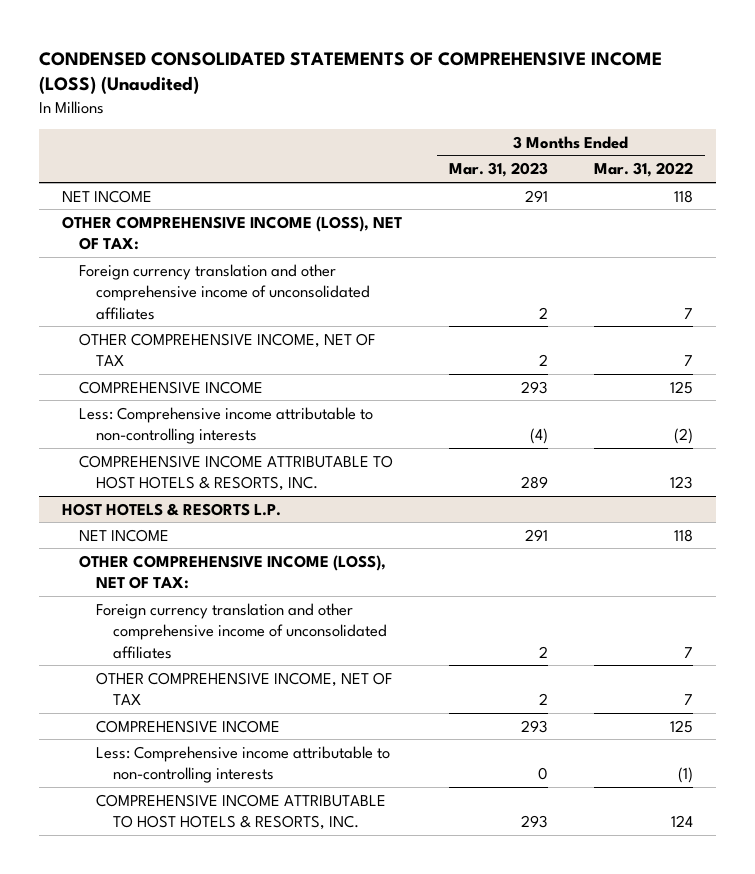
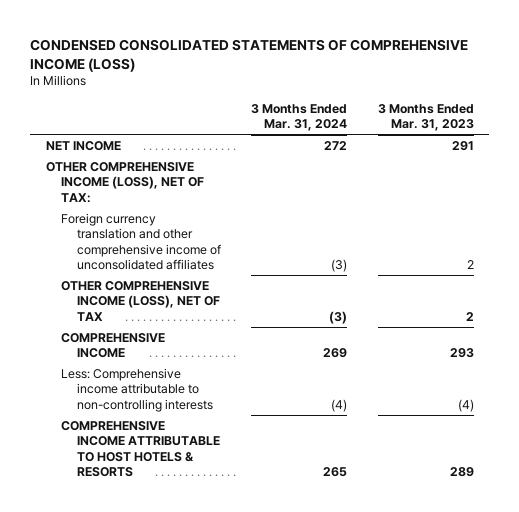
- CONDENSED CONSOLIDATED STATEMENTS OF COMPREHENSIVE INCOME (LOSS) (Unaudited)
+ CONDENSED CONSOLIDATED STATEMENTS OF COMPREHENSIVE INCOME (LOSS)
- | 3 Months Ended Mar. 31, 2023 | 3 Months Ended Mar. 31, 2022
+ | 3 Months Ended Mar. 31, 2024 | 3 Months Ended Mar. 31, 2023
- OTHER COMPREHENSIVE INCOME, NET OF TAX | 2 | 7
+ OTHER COMPREHENSIVE INCOME (LOSS), NET OF TAX | (3) | 2
- COMPREHENSIVE INCOME ATTRIBUTABLE TO HOST HOTELS & RESORTS, INC. | 289 | 123
- HOST HOTELS & RESORTS L.P.
- NET INCOME | 291 | 118
- OTHER COMPREHENSIVE INCOME (LOSS), NET OF TAX:
- Foreign currency translation and other comprehensive income of unconsolidated affiliates | 2 | 7
- OTHER COMPREHENSIVE INCOME, NET OF TAX | 2 | 7
- COMPREHENSIVE INCOME | 293 | 125
- Less: Comprehensive income attributable to non-controlling interests | 0 | (1)
- COMPREHENSIVE INCOME ATTRIBUTABLE TO HOST HOTELS & RESORTS, INC. | 293 | 124
+ COMPREHENSIVE INCOME ATTRIBUTABLE TO HOST HOTELS & RESORTS | 265 | 289

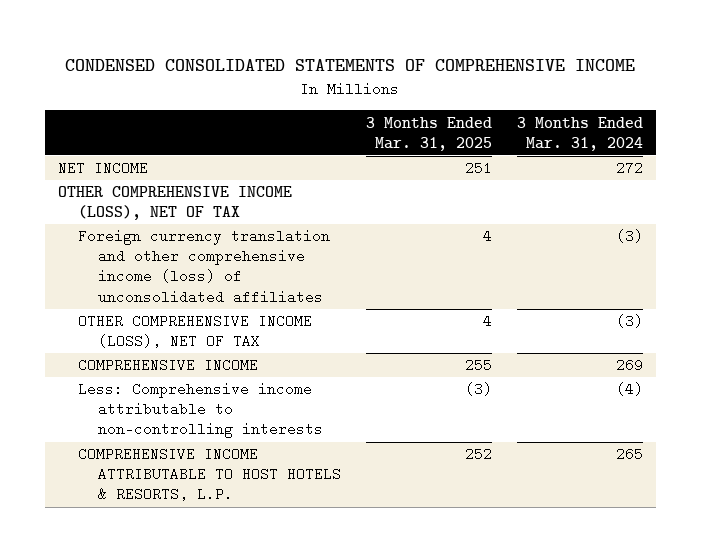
- CONDENSED CONSOLIDATED STATEMENTS OF COMPREHENSIVE INCOME (LOSS)
+ CONDENSED CONSOLIDATED STATEMENTS OF COMPREHENSIVE INCOME
- | 3 Months Ended Mar. 31, 2024 | 3 Months Ended Mar. 31, 2023
+ | 3 Months Ended Mar. 31, 2025 | 3 Months Ended Mar. 31, 2024
- OTHER COMPREHENSIVE INCOME (LOSS), NET OF TAX:
- Foreign currency translation and other comprehensive income of unconsolidated affiliates | (3) | 2
+ OTHER COMPREHENSIVE INCOME (LOSS), NET OF TAX
+ Foreign currency translation and other comprehensive income (loss) of unconsolidated affiliates | 4 | (3)
- COMPREHENSIVE INCOME ATTRIBUTABLE TO HOST HOTELS & RESORTS | 265 | 289
+ COMPREHENSIVE INCOME ATTRIBUTABLE TO HOST HOTELS & RESORTS, L.P. | 252 | 265

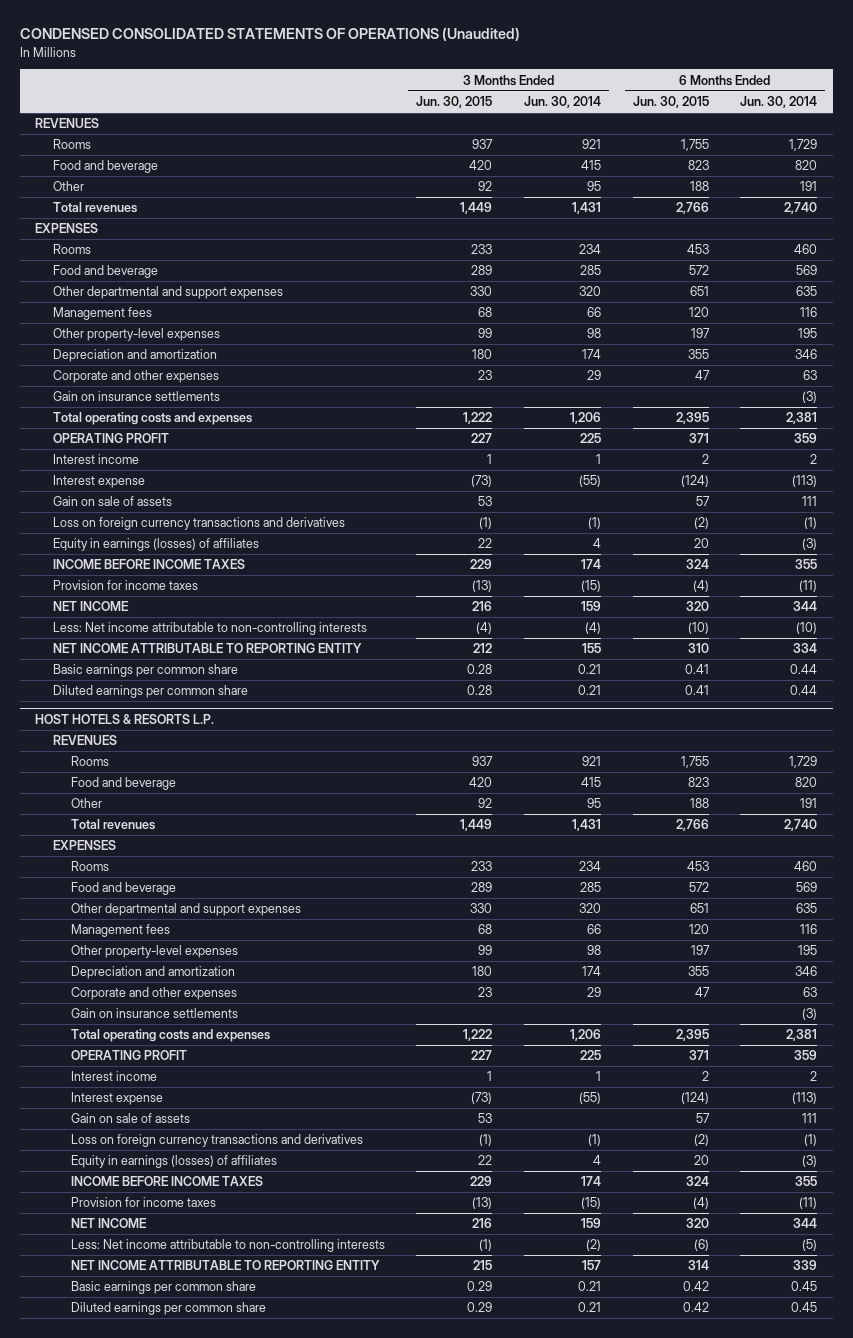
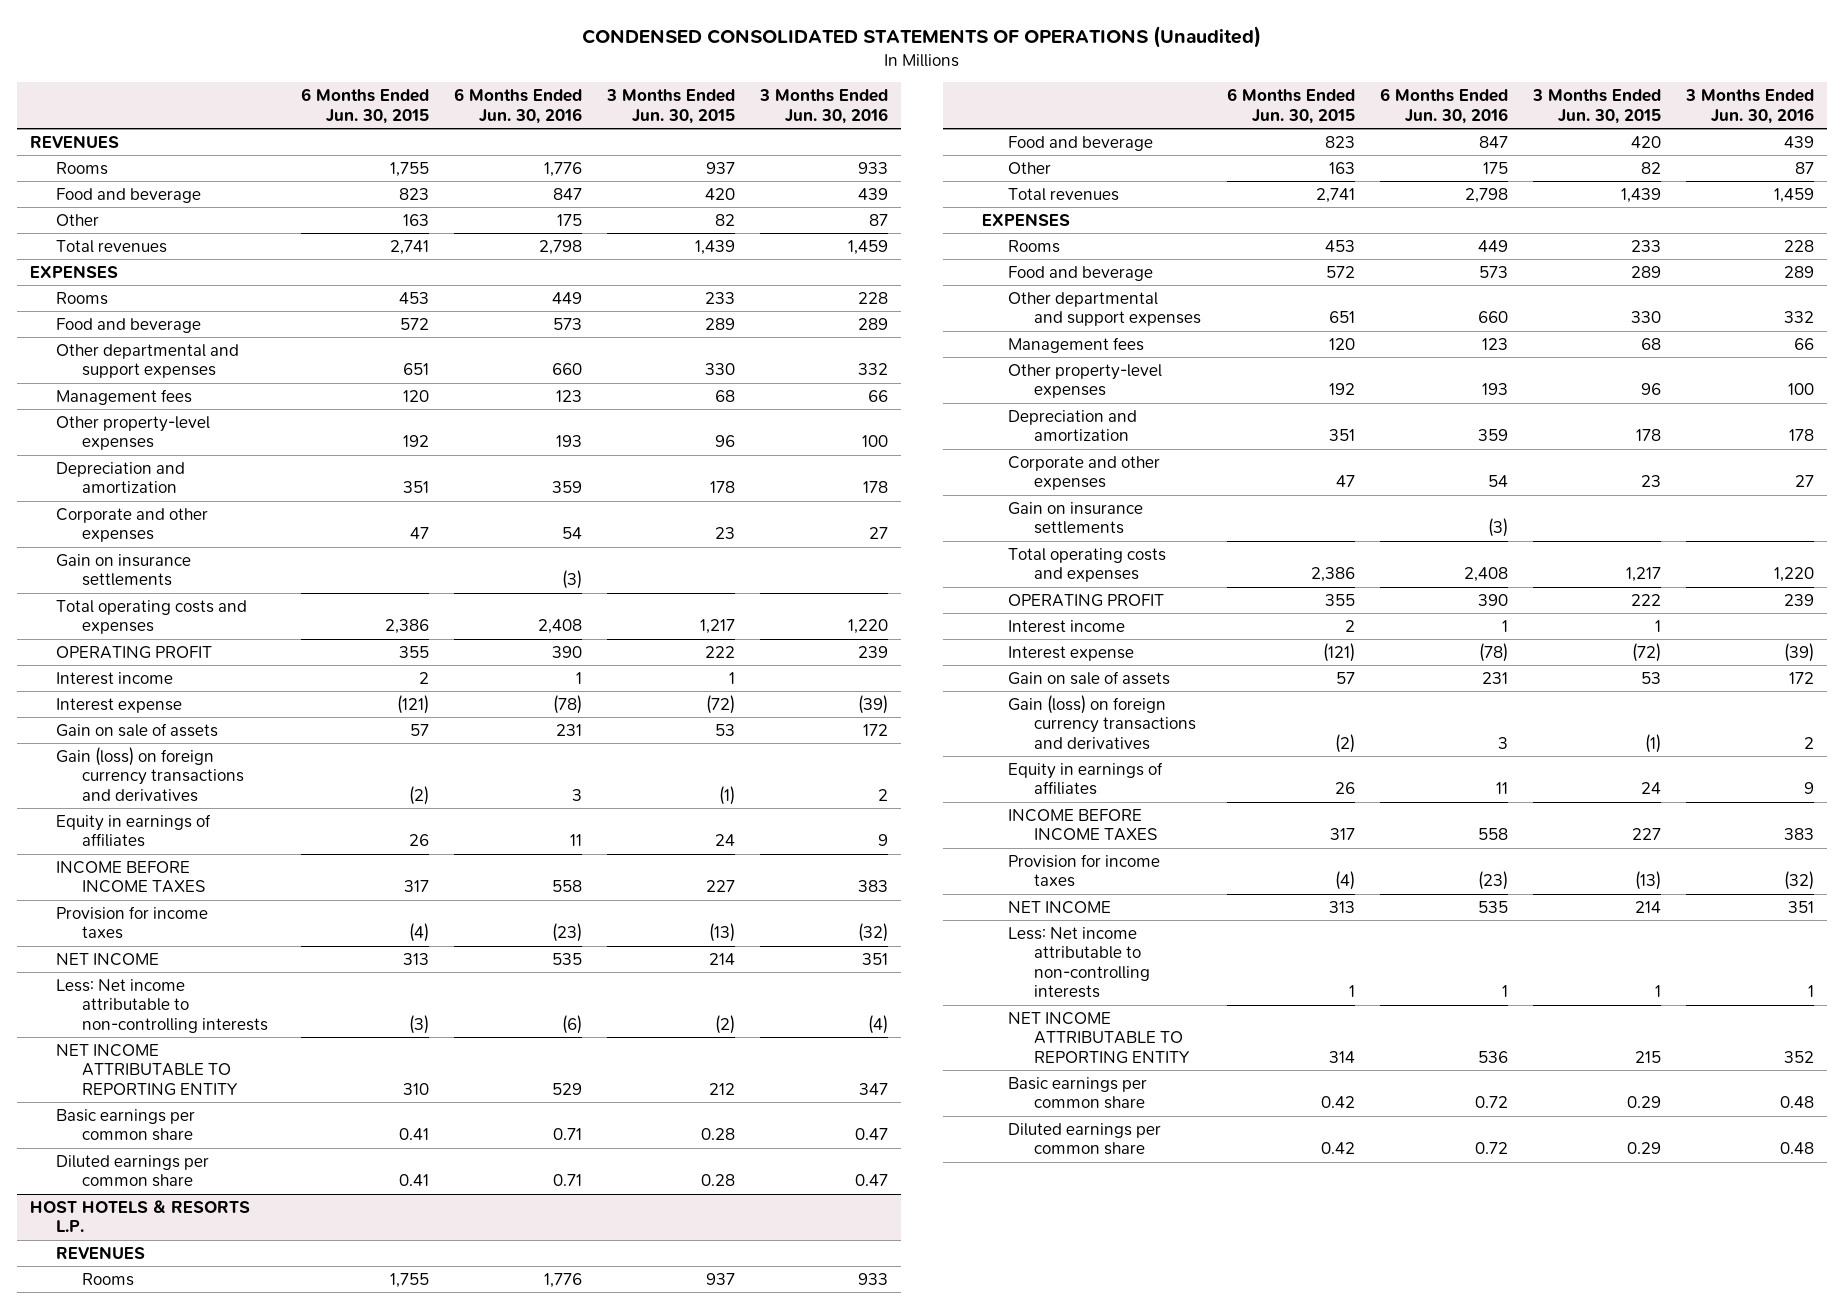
- | 3 Months Ended Jun. 30, 2015 | 3 Months Ended Jun. 30, 2014 | 6 Months Ended Jun. 30, 2015 | 6 Months Ended Jun. 30, 2014
+ | 6 Months Ended Jun. 30, 2015 | 6 Months Ended Jun. 30, 2016 | 3 Months Ended Jun. 30, 2015 | 3 Months Ended Jun. 30, 2016
- Other | 92 | 95 | 188 | 191
- Total revenues | 1,449 | 1,431 | 2,766 | 2,740
+ Other | 163 | 175 | 82 | 87
+ Total revenues | 2,741 | 2,798 | 1,439 | 1,459
- Other property-level expenses | 99 | 98 | 197 | 195
- Depreciation and amortization | 180 | 174 | 355 | 346
+ Other property-level expenses | 192 | 193 | 96 | 100
+ Depreciation and amortization | 351 | 359 | 178 | 178
- Total operating costs and expenses | 1,222 | 1,206 | 2,395 | 2,381
- OPERATING PROFIT | 227 | 225 | 371 | 359
+ Total operating costs and expenses | 2,386 | 2,408 | 1,217 | 1,220
+ OPERATING PROFIT | 355 | 390 | 222 | 239
- Interest expense | (73) | (55) | (124) | (113)
+ Interest expense | (121) | (78) | (72) | (39)
- Loss on foreign currency transactions and derivatives | (1) | (1) | (2) | (1)
- Equity in earnings (losses) of affiliates | 22 | 4 | 20 | (3)
- INCOME BEFORE INCOME TAXES | 229 | 174 | 324 | 355
+ Gain (loss) on foreign currency transactions and derivatives | (2) | 3 | (1) | 2
+ Equity in earnings of affiliates | 26 | 11 | 24 | 9
+ INCOME BEFORE INCOME TAXES | 317 | 558 | 227 | 383
- NET INCOME | 216 | 159 | 320 | 344
- Less: Net income attributable to non-controlling interests | (4) | (4) | (10) | (10)
+ NET INCOME | 313 | 535 | 214 | 351
+ Less: Net income attributable to non-controlling interests | (3) | (6) | (2) | (4)
@ HOST HOTELS & RESORTS L.P.
- Other | 92 | 95 | 188 | 191
- Total revenues | 1,449 | 1,431 | 2,766 | 2,740
+ Other | 163 | 175 | 82 | 87
+ Total revenues | 2,741 | 2,798 | 1,439 | 1,459
- Other property-level expenses | 99 | 98 | 197 | 195
- Depreciation and amortization | 180 | 174 | 355 | 346
+ Other property-level expenses | 192 | 193 | 96 | 100
+ Depreciation and amortization | 351 | 359 | 178 | 178
- Total operating costs and expenses | 1,222 | 1,206 | 2,395 | 2,381
- OPERATING PROFIT | 227 | 225 | 371 | 359
+ Total operating costs and expenses | 2,386 | 2,408 | 1,217 | 1,220
+ OPERATING PROFIT | 355 | 390 | 222 | 239
- Interest expense | (73) | (55) | (124) | (113)
+ Interest expense | (121) | (78) | (72) | (39)
- Loss on foreign currency transactions and derivatives | (1) | (1) | (2) | (1)
- Equity in earnings (losses) of affiliates | 22 | 4 | 20 | (3)
- INCOME BEFORE INCOME TAXES | 229 | 174 | 324 | 355
+ Gain (loss) on foreign currency transactions and derivatives | (2) | 3 | (1) | 2
+ Equity in earnings of affiliates | 26 | 11 | 24 | 9
+ INCOME BEFORE INCOME TAXES | 317 | 558 | 227 | 383
- NET INCOME | 216 | 159 | 320 | 344
- Less: Net income attributable to non-controlling interests | (1) | (2) | (6) | (5)
+ NET INCOME | 313 | 535 | 214 | 351
+ Less: Net income attributable to non-controlling interests | 1 | 1 | 1 | 1

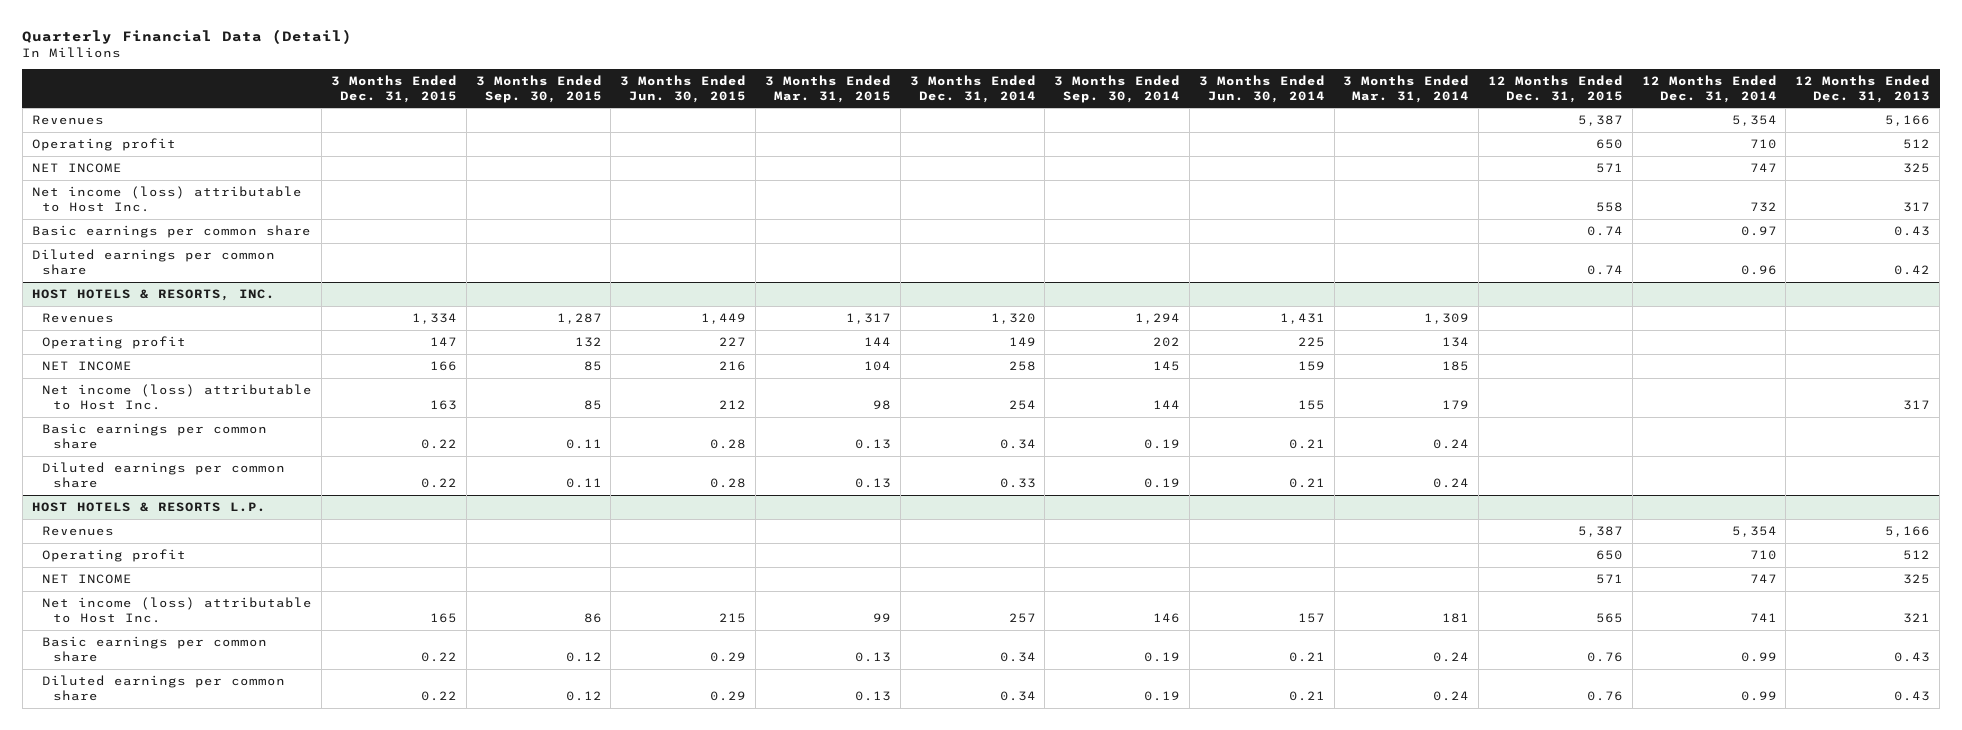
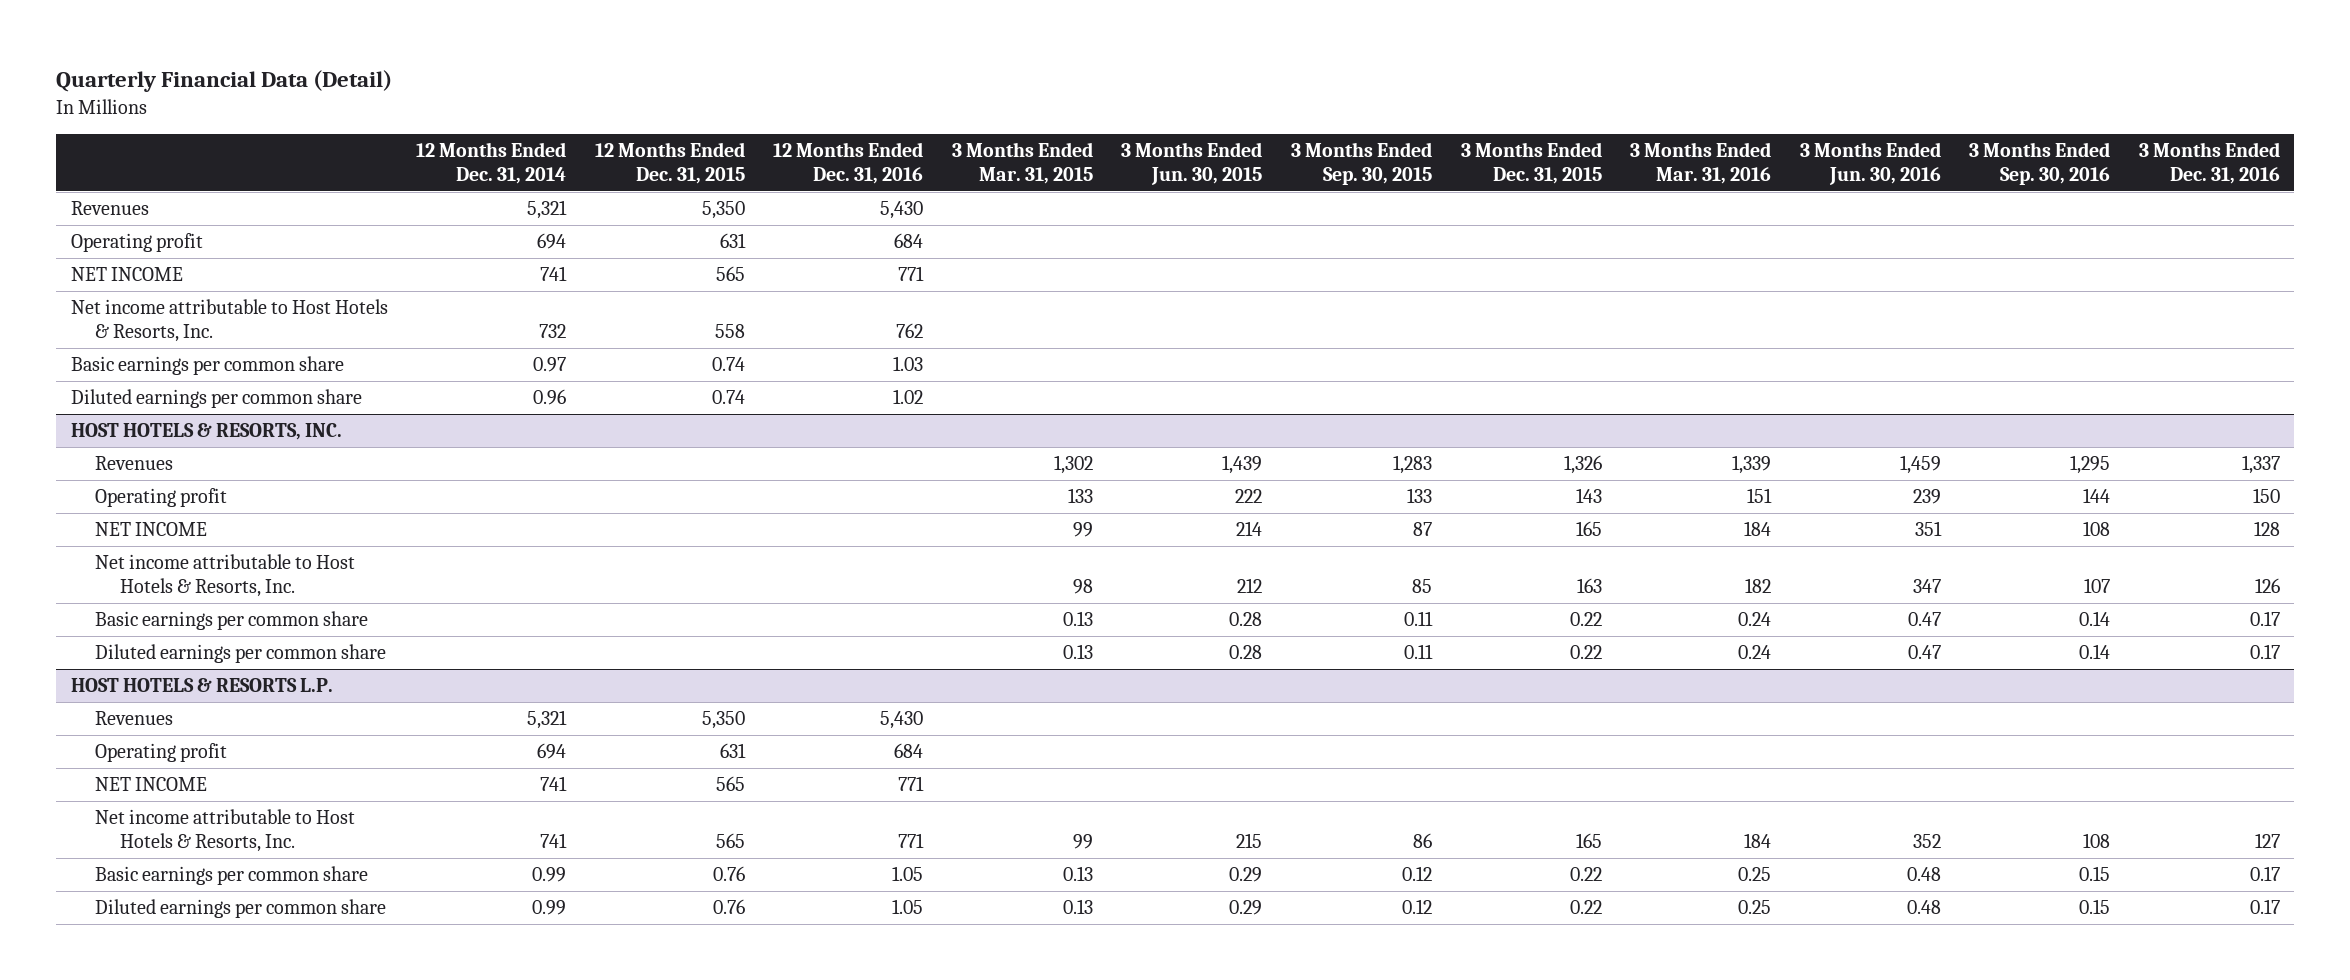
- | 3 Months Ended Dec. 31, 2015 | 3 Months Ended Sep. 30, 2015 | 3 Months Ended Jun. 30, 2015 | 3 Months Ended Mar. 31, 2015 | 3 Months Ended Dec. 31, 2014 | 3 Months Ended Sep. 30, 2014 | 3 Months Ended Jun. 30, 2014 | 3 Months Ended Mar. 31, 2014 | 12 Months Ended Dec. 31, 2015 | 12 Months Ended Dec. 31, 2014 | 12 Months Ended Dec. 31, 2013
+ | 12 Months Ended Dec. 31, 2014 | 12 Months Ended Dec. 31, 2015 | 12 Months Ended Dec. 31, 2016 | 3 Months Ended Mar. 31, 2015 | 3 Months Ended Jun. 30, 2015 | 3 Months Ended Sep. 30, 2015 | 3 Months Ended Dec. 31, 2015 | 3 Months Ended Mar. 31, 2016 | 3 Months Ended Jun. 30, 2016 | 3 Months Ended Sep. 30, 2016 | 3 Months Ended Dec. 31, 2016
- Revenues | | | | | | | | | 5,387 | 5,354 | 5,166
- Operating profit | | | | | | | | | 650 | 710 | 512
- NET INCOME | | | | | | | | | 571 | 747 | 325
- Net income (loss) attributable to Host Inc. | | | | | | | | | 558 | 732 | 317
+ Revenues | 5,321 | 5,350 | 5,430 | | | | | | | |
+ Operating profit | 694 | 631 | 684 | | | | | | | |
+ NET INCOME | 741 | 565 | 771 | | | | | | | |
+ Net income attributable to Host Hotels & Resorts, Inc. | 732 | 558 | 762 | | | | | | | |
@ HOST HOTELS & RESORTS, INC.
- Revenues | 1,334 | 1,287 | 1,449 | 1,317 | 1,320 | 1,294 | 1,431 | 1,309 | | |
- Operating profit | 147 | 132 | 227 | 144 | 149 | 202 | 225 | 134 | | |
- NET INCOME | 166 | 85 | 216 | 104 | 258 | 145 | 159 | 185 | | |
- Net income (loss) attributable to Host Inc. | 163 | 85 | 212 | 98 | 254 | 144 | 155 | 179 | | | 317
+ Revenues | | | | 1,302 | 1,439 | 1,283 | 1,326 | 1,339 | 1,459 | 1,295 | 1,337
+ Operating profit | | | | 133 | 222 | 133 | 143 | 151 | 239 | 144 | 150
+ NET INCOME | | | | 99 | 214 | 87 | 165 | 184 | 351 | 108 | 128
+ Net income attributable to Host Hotels & Resorts, Inc. | | | | 98 | 212 | 85 | 163 | 182 | 347 | 107 | 126
@ HOST HOTELS & RESORTS L.P.
- Revenues | | | | | | | | | 5,387 | 5,354 | 5,166
- Operating profit | | | | | | | | | 650 | 710 | 512
- NET INCOME | | | | | | | | | 571 | 747 | 325
- Net income (loss) attributable to Host Inc. | 165 | 86 | 215 | 99 | 257 | 146 | 157 | 181 | 565 | 741 | 321
+ Revenues | 5,321 | 5,350 | 5,430 | | | | | | | |
+ Operating profit | 694 | 631 | 684 | | | | | | | |
+ NET INCOME | 741 | 565 | 771 | | | | | | | |
+ Net income attributable to Host Hotels & Resorts, Inc. | 741 | 565 | 771 | 99 | 215 | 86 | 165 | 184 | 352 | 108 | 127

